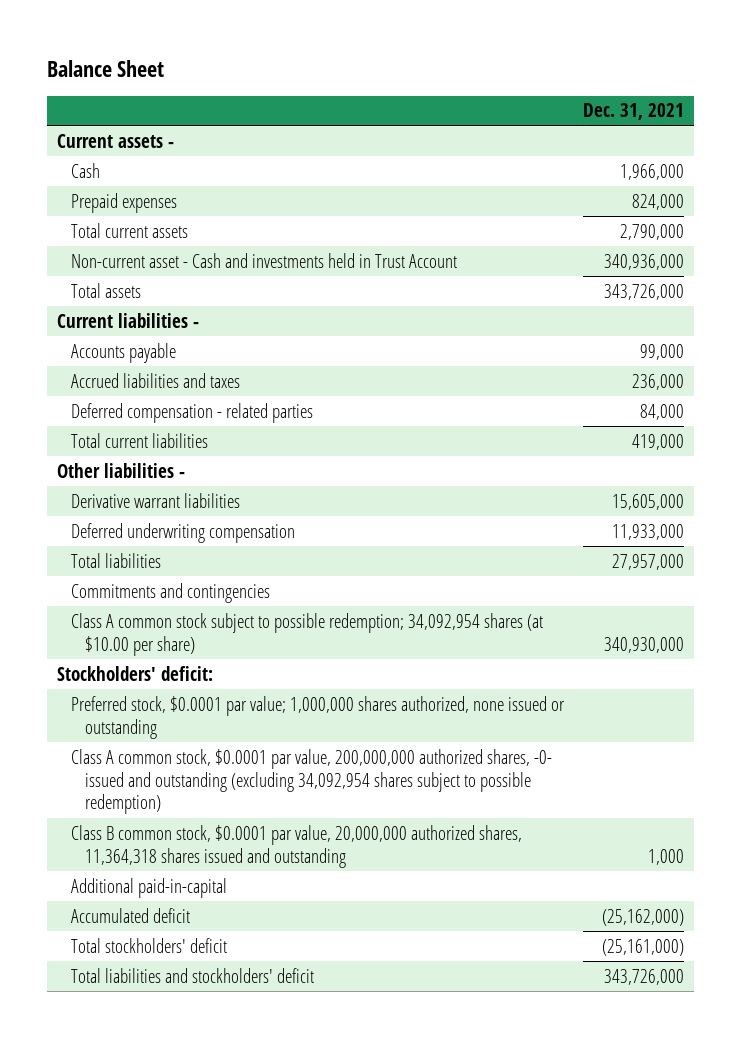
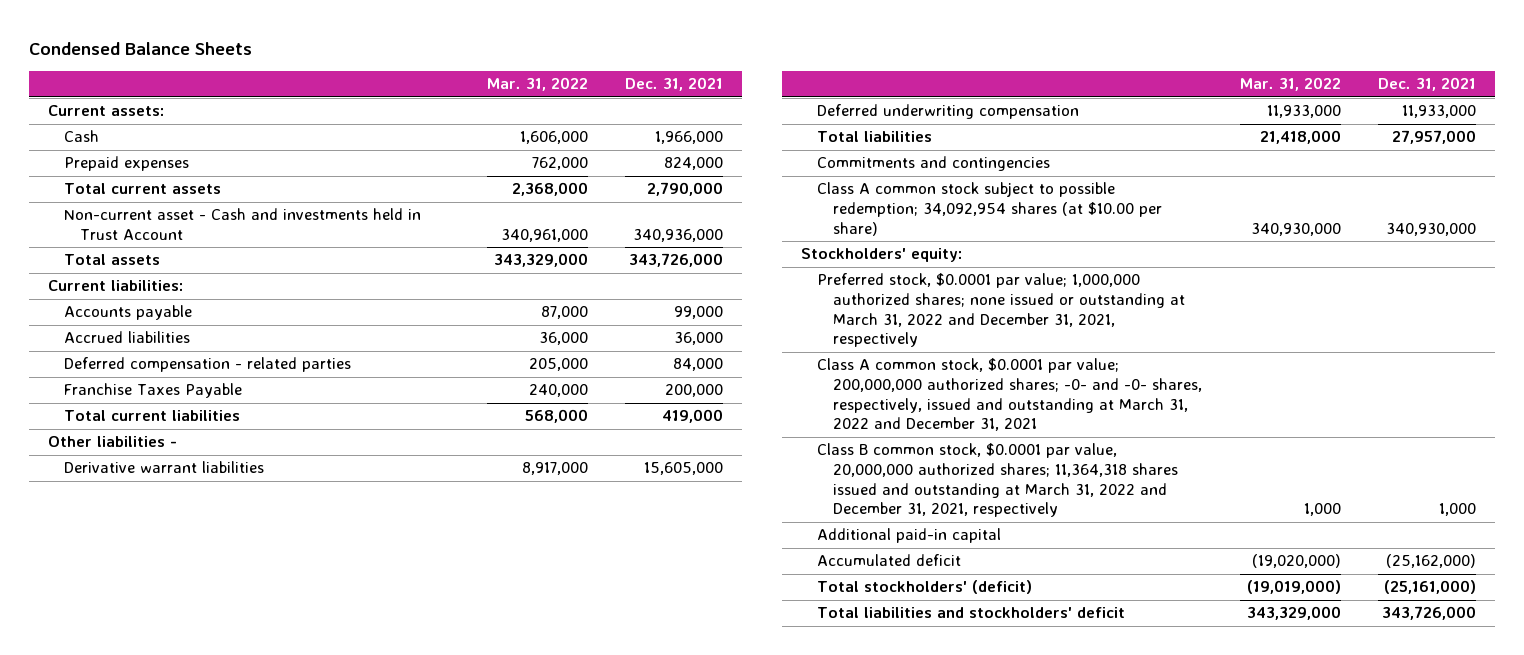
- Balance Sheet
+ Condensed Balance Sheets
- | Dec. 31, 2021
+ | Mar. 31, 2022 | Dec. 31, 2021
- Current assets -
+ Current assets:
- Current liabilities -
+ Current liabilities:
- Accrued liabilities and taxes | 236,000
+ Accrued liabilities | 36,000 | 36,000
+ Franchise Taxes Payable | 240,000 | 200,000
- Stockholders' deficit:
- Preferred stock, $0.0001 par value; 1,000,000 shares authorized, none issued or outstanding
- Class A common stock, $0.0001 par value, 200,000,000 authorized shares, -0- issued and outstanding (excluding 34,092,954 shares subject to possible redemption)
- Class B common stock, $0.0001 par value, 20,000,000 authorized shares, 11,364,318 shares issued and outstanding | 1,000
- Additional paid-in-capital
+ Stockholders' equity:
+ Preferred stock, $0.0001 par value; 1,000,000 authorized shares; none issued or outstanding at March 31, 2022 and December 31, 2021, respectively
+ Class A common stock, $0.0001 par value; 200,000,000 authorized shares; -0- and -0- shares, respectively, issued and outstanding at March 31, 2022 and December 31, 2021
+ Class B common stock, $0.0001 par value, 20,000,000 authorized shares; 11,364,318 shares issued and outstanding at March 31, 2022 and December 31, 2021, respectively | 1,000 | 1,000
+ Additional paid-in capital
- Total stockholders' deficit | (25,161,000)
+ Total stockholders' (deficit) | (19,019,000) | (25,161,000)

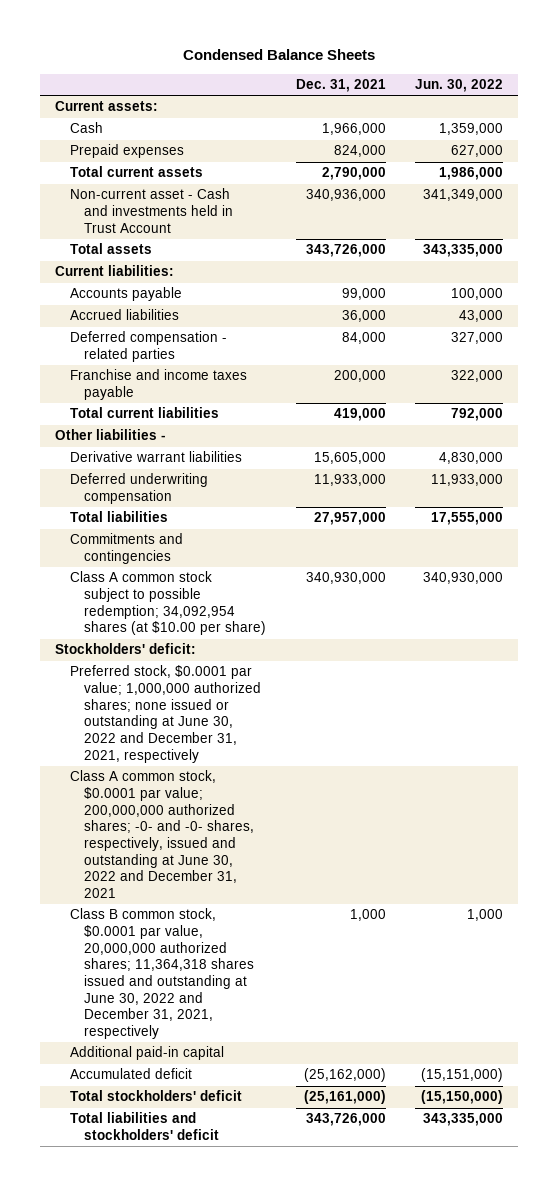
- | Mar. 31, 2022 | Dec. 31, 2021
+ | Dec. 31, 2021 | Jun. 30, 2022
- Franchise Taxes Payable | 240,000 | 200,000
+ Franchise and income taxes payable | 200,000 | 322,000
- Stockholders' equity:
- Preferred stock, $0.0001 par value; 1,000,000 authorized shares; none issued or outstanding at March 31, 2022 and December 31, 2021, respectively
- Class A common stock, $0.0001 par value; 200,000,000 authorized shares; -0- and -0- shares, respectively, issued and outstanding at March 31, 2022 and December 31, 2021
- Class B common stock, $0.0001 par value, 20,000,000 authorized shares; 11,364,318 shares issued and outstanding at March 31, 2022 and December 31, 2021, respectively | 1,000 | 1,000
+ Stockholders' deficit:
+ Preferred stock, $0.0001 par value; 1,000,000 authorized shares; none issued or outstanding at June 30, 2022 and December 31, 2021, respectively
+ Class A common stock, $0.0001 par value; 200,000,000 authorized shares; -0- and -0- shares, respectively, issued and outstanding at June 30, 2022 and December 31, 2021
+ Class B common stock, $0.0001 par value, 20,000,000 authorized shares; 11,364,318 shares issued and outstanding at June 30, 2022 and December 31, 2021, respectively | 1,000 | 1,000
- Total stockholders' (deficit) | (19,019,000) | (25,161,000)
+ Total stockholders' deficit | (25,161,000) | (15,150,000)

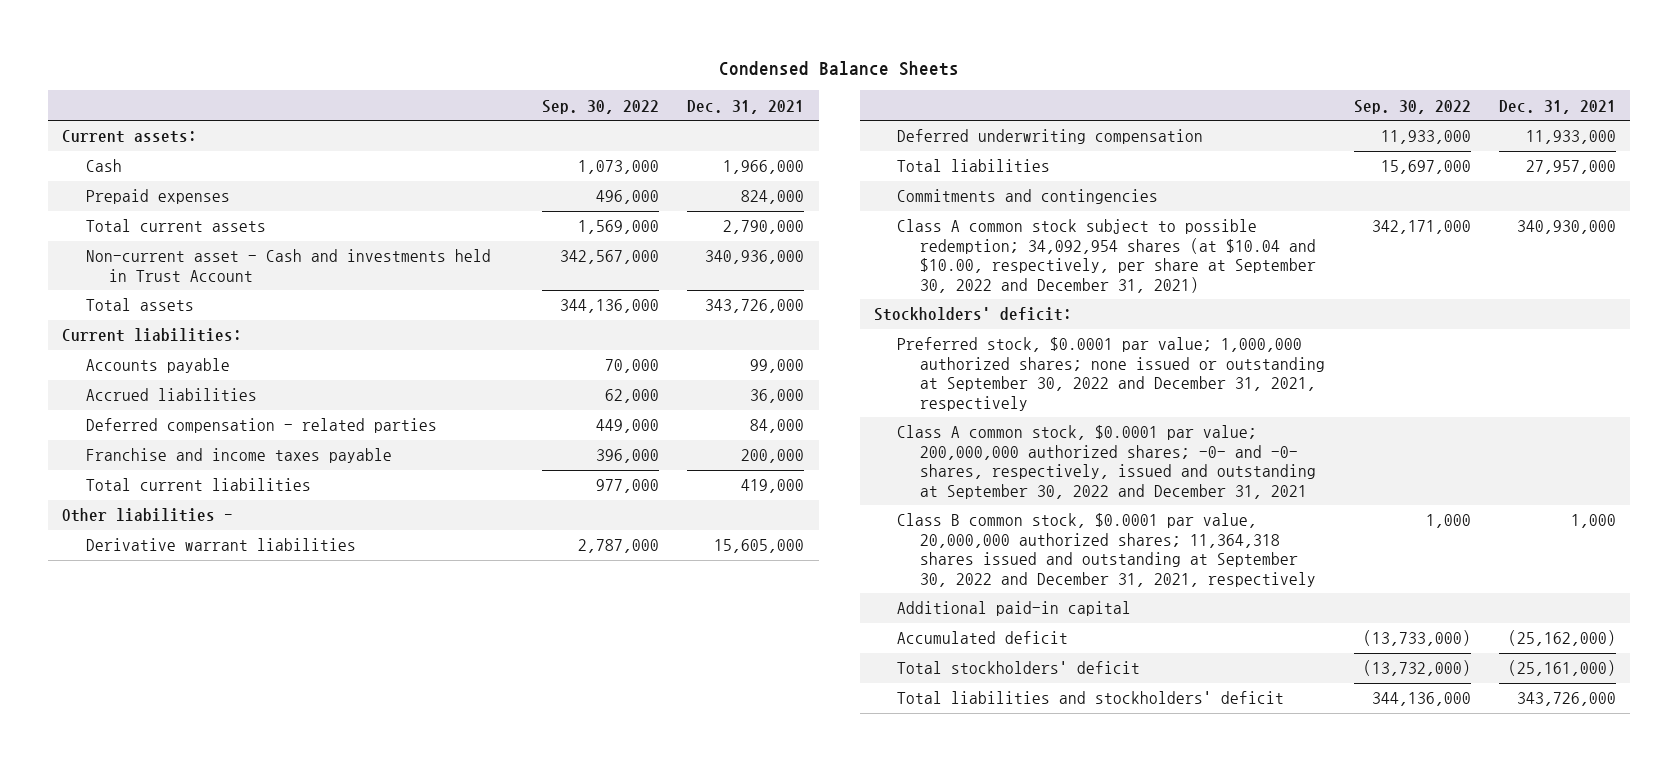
- | Dec. 31, 2021 | Jun. 30, 2022
+ | Sep. 30, 2022 | Dec. 31, 2021
- Class A common stock subject to possible redemption; 34,092,954 shares (at $10.00 per share) | 340,930,000 | 340,930,000
+ Class A common stock subject to possible redemption; 34,092,954 shares (at $10.04 and $10.00, respectively, per share at September 30, 2022 and December 31, 2021) | 342,171,000 | 340,930,000
- Preferred stock, $0.0001 par value; 1,000,000 authorized shares; none issued or outstanding at June 30, 2022 and December 31, 2021, respectively
- Class A common stock, $0.0001 par value; 200,000,000 authorized shares; -0- and -0- shares, respectively, issued and outstanding at June 30, 2022 and December 31, 2021
- Class B common stock, $0.0001 par value, 20,000,000 authorized shares; 11,364,318 shares issued and outstanding at June 30, 2022 and December 31, 2021, respectively | 1,000 | 1,000
+ Preferred stock, $0.0001 par value; 1,000,000 authorized shares; none issued or outstanding at September 30, 2022 and December 31, 2021, respectively
+ Class A common stock, $0.0001 par value; 200,000,000 authorized shares; -0- and -0- shares, respectively, issued and outstanding at September 30, 2022 and December 31, 2021
+ Class B common stock, $0.0001 par value, 20,000,000 authorized shares; 11,364,318 shares issued and outstanding at September 30, 2022 and December 31, 2021, respectively | 1,000 | 1,000

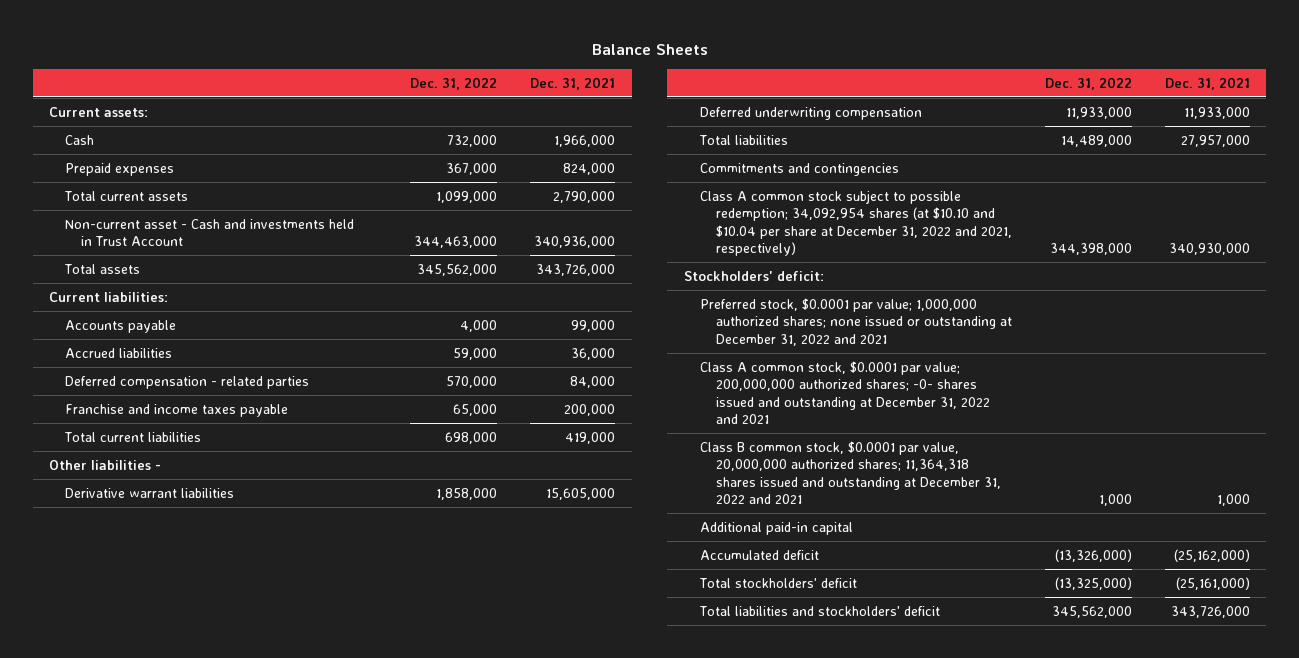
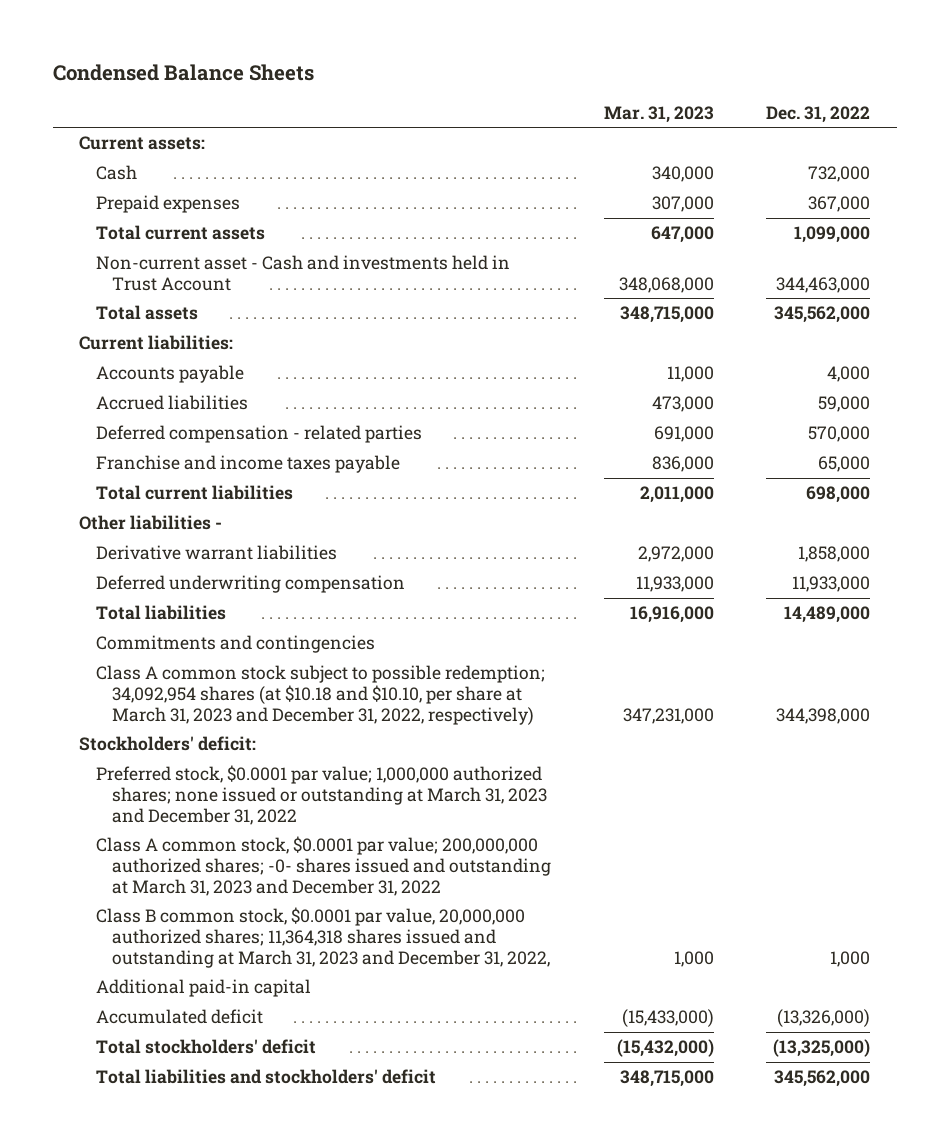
- Balance Sheets
+ Condensed Balance Sheets
- | Dec. 31, 2022 | Dec. 31, 2021
+ | Mar. 31, 2023 | Dec. 31, 2022
- Class A common stock subject to possible redemption; 34,092,954 shares (at $10.10 and $10.04 per share at December 31, 2022 and 2021, respectively) | 344,398,000 | 340,930,000
+ Class A common stock subject to possible redemption; 34,092,954 shares (at $10.18 and $10.10, per share at March 31, 2023 and December 31, 2022, respectively) | 347,231,000 | 344,398,000
- Preferred stock, $0.0001 par value; 1,000,000 authorized shares; none issued or outstanding at December 31, 2022 and 2021
- Class A common stock, $0.0001 par value; 200,000,000 authorized shares; -0- shares issued and outstanding at December 31, 2022 and 2021
- Class B common stock, $0.0001 par value, 20,000,000 authorized shares; 11,364,318 shares issued and outstanding at December 31, 2022 and 2021 | 1,000 | 1,000
+ Preferred stock, $0.0001 par value; 1,000,000 authorized shares; none issued or outstanding at March 31, 2023 and December 31, 2022
+ Class A common stock, $0.0001 par value; 200,000,000 authorized shares; -0- shares issued and outstanding at March 31, 2023 and December 31, 2022
+ Class B common stock, $0.0001 par value, 20,000,000 authorized shares; 11,364,318 shares issued and outstanding at March 31, 2023 and December 31, 2022, | 1,000 | 1,000

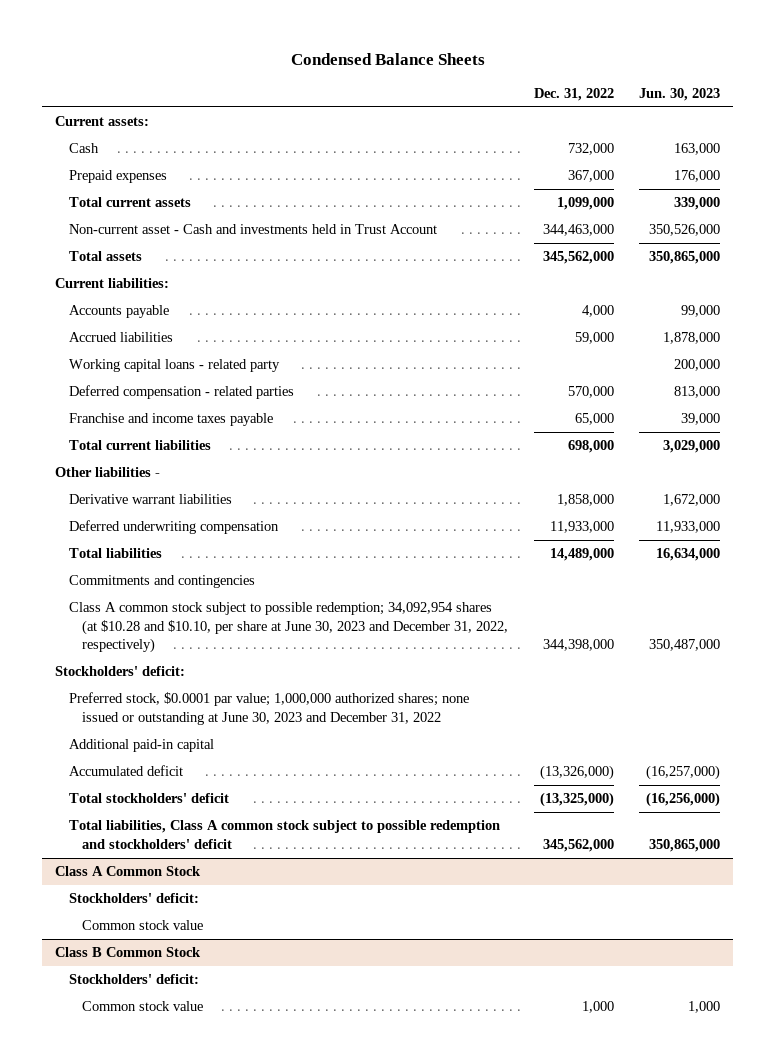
- | Mar. 31, 2023 | Dec. 31, 2022
+ | Dec. 31, 2022 | Jun. 30, 2023
+ Working capital loans - related party | | 200,000
- Class A common stock subject to possible redemption; 34,092,954 shares (at $10.18 and $10.10, per share at March 31, 2023 and December 31, 2022, respectively) | 347,231,000 | 344,398,000
+ Class A common stock subject to possible redemption; 34,092,954 shares (at $10.28 and $10.10, per share at June 30, 2023 and December 31, 2022, respectively) | 344,398,000 | 350,487,000
- Preferred stock, $0.0001 par value; 1,000,000 authorized shares; none issued or outstanding at March 31, 2023 and December 31, 2022
- Class A common stock, $0.0001 par value; 200,000,000 authorized shares; -0- shares issued and outstanding at March 31, 2023 and December 31, 2022
- Class B common stock, $0.0001 par value, 20,000,000 authorized shares; 11,364,318 shares issued and outstanding at March 31, 2023 and December 31, 2022, | 1,000 | 1,000
+ Preferred stock, $0.0001 par value; 1,000,000 authorized shares; none issued or outstanding at June 30, 2023 and December 31, 2022
- Total liabilities and stockholders' deficit | 348,715,000 | 345,562,000
+ Total liabilities, Class A common stock subject to possible redemption and stockholders' deficit | 345,562,000 | 350,865,000
+ Class A Common Stock
+ Stockholders' deficit:
+ Common stock value
+ Class B Common Stock
+ Stockholders' deficit:
+ Common stock value | 1,000 | 1,000

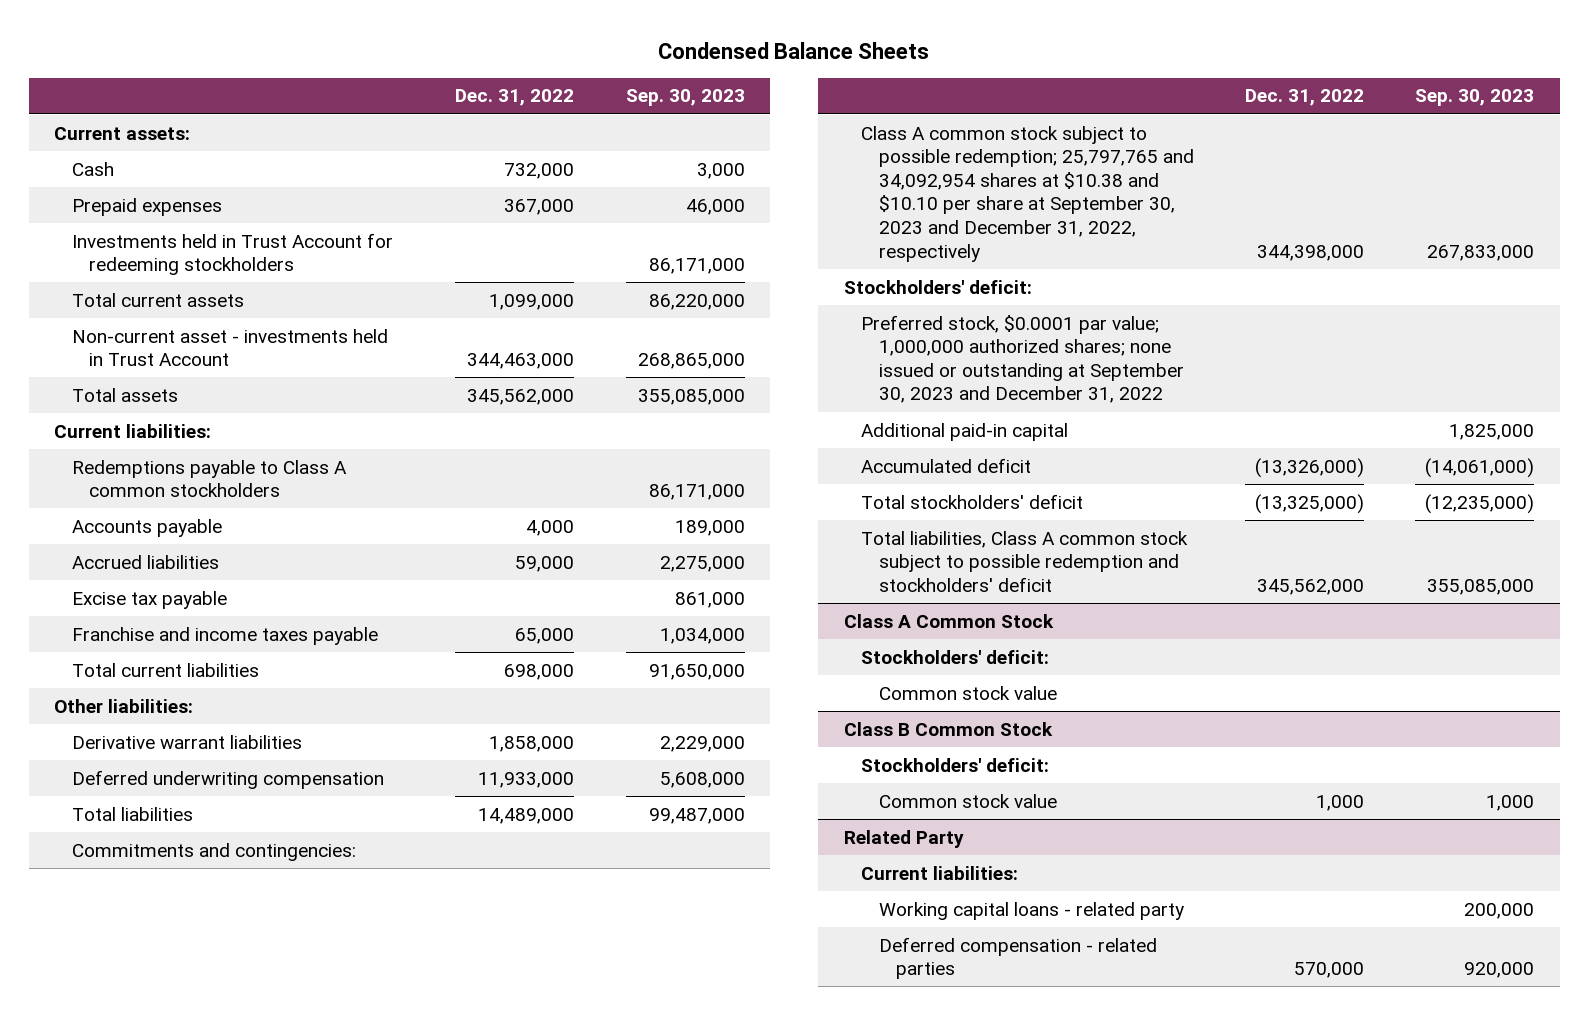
- | Dec. 31, 2022 | Jun. 30, 2023
+ | Dec. 31, 2022 | Sep. 30, 2023
+ Investments held in Trust Account for redeeming stockholders | | 86,171,000
- Non-current asset - Cash and investments held in Trust Account | 344,463,000 | 350,526,000
+ Non-current asset - investments held in Trust Account | 344,463,000 | 268,865,000
+ Redemptions payable to Class A common stockholders | | 86,171,000
- Working capital loans - related party | | 200,000
- Deferred compensation - related parties | 570,000 | 813,000
+ Excise tax payable | | 861,000
- Other liabilities -
+ Other liabilities:
- Commitments and contingencies
- Class A common stock subject to possible redemption; 34,092,954 shares (at $10.28 and $10.10, per share at June 30, 2023 and December 31, 2022, respectively) | 344,398,000 | 350,487,000
+ Commitments and contingencies:
+ Class A common stock subject to possible redemption; 25,797,765 and 34,092,954 shares at $10.38 and $10.10 per share at September 30, 2023 and December 31, 2022, respectively | 344,398,000 | 267,833,000
- Preferred stock, $0.0001 par value; 1,000,000 authorized shares; none issued or outstanding at June 30, 2023 and December 31, 2022
+ Preferred stock, $0.0001 par value; 1,000,000 authorized shares; none issued or outstanding at September 30, 2023 and December 31, 2022
+ Related Party
+ Current liabilities:
+ Working capital loans - related party | | 200,000
+ Deferred compensation - related parties | 570,000 | 920,000

